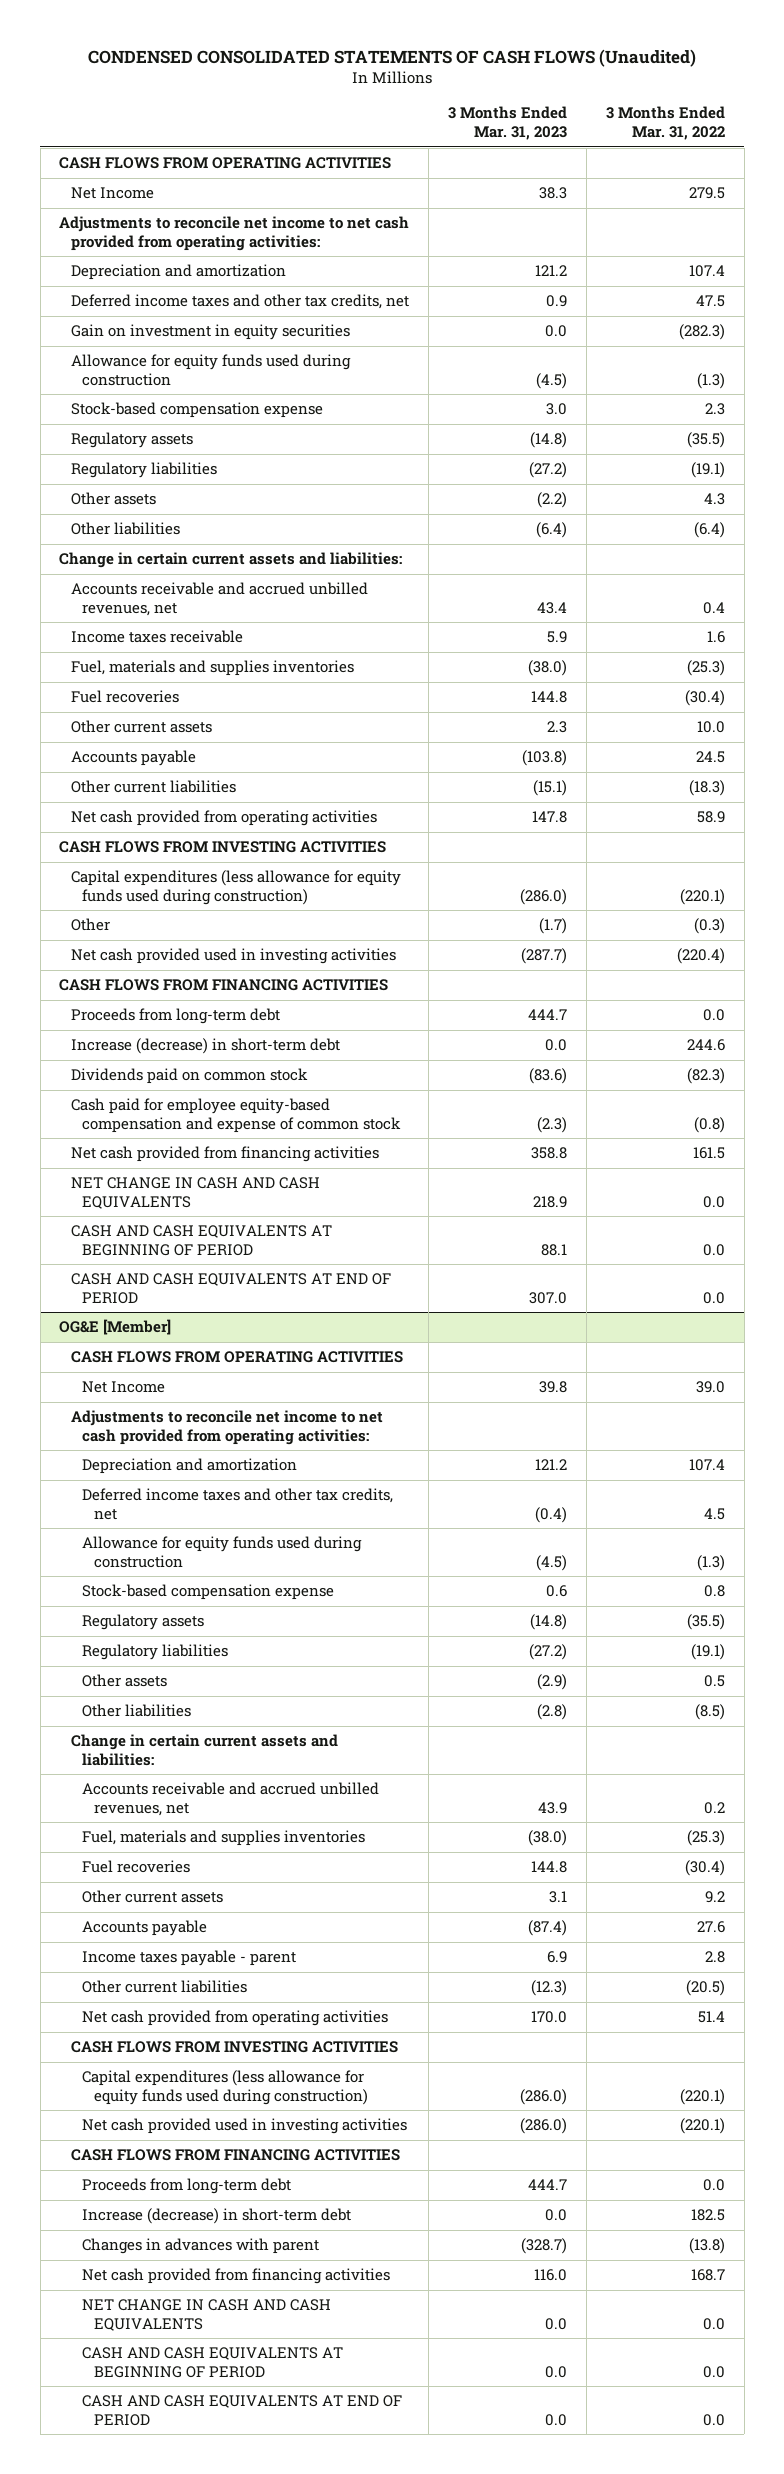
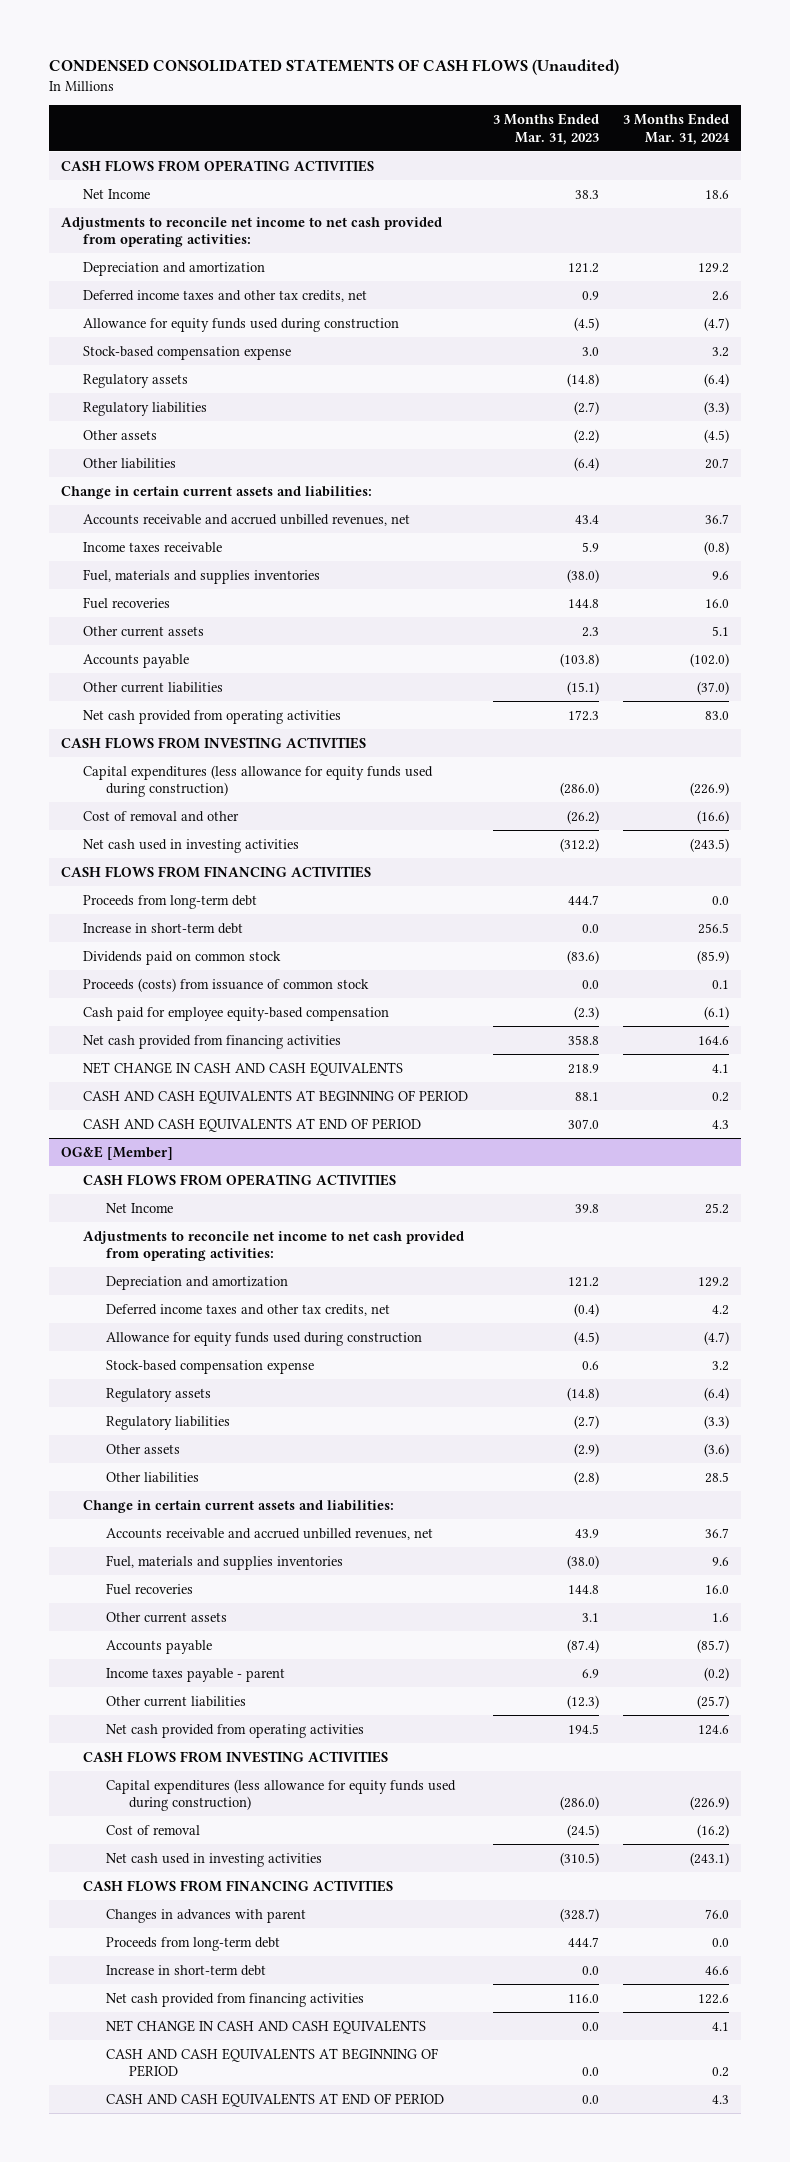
- | 3 Months Ended Mar. 31, 2023 | 3 Months Ended Mar. 31, 2022
+ | 3 Months Ended Mar. 31, 2023 | 3 Months Ended Mar. 31, 2024
- Gain on investment in equity securities | 0.0 | (282.3)
- Regulatory liabilities | (27.2) | (19.1)
+ Regulatory liabilities | (2.7) | (3.3)
- Net cash provided from operating activities | 147.8 | 58.9
+ Net cash provided from operating activities | 172.3 | 83.0
- Other | (1.7) | (0.3)
- Net cash provided used in investing activities | (287.7) | (220.4)
+ Cost of removal and other | (26.2) | (16.6)
+ Net cash used in investing activities | (312.2) | (243.5)
- Increase (decrease) in short-term debt | 0.0 | 244.6
+ Increase in short-term debt | 0.0 | 256.5
- Cash paid for employee equity-based compensation and expense of common stock | (2.3) | (0.8)
+ Proceeds (costs) from issuance of common stock | 0.0 | 0.1
+ Cash paid for employee equity-based compensation | (2.3) | (6.1)
@ OG&E [Member]
- Regulatory liabilities | (27.2) | (19.1)
+ Regulatory liabilities | (2.7) | (3.3)
- Net cash provided from operating activities | 170.0 | 51.4
+ Net cash provided from operating activities | 194.5 | 124.6
- Net cash provided used in investing activities | (286.0) | (220.1)
+ Cost of removal | (24.5) | (16.2)
+ Net cash used in investing activities | (310.5) | (243.1)
- Increase (decrease) in short-term debt | 0.0 | 182.5
moved down: Proceeds from long-term debt | 444.7 | 0.0
+ Increase in short-term debt | 0.0 | 46.6

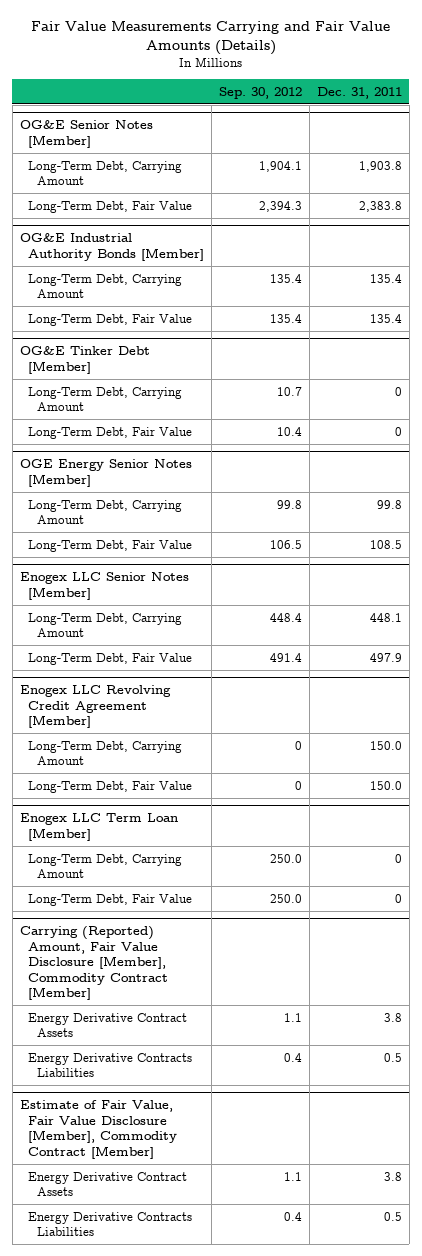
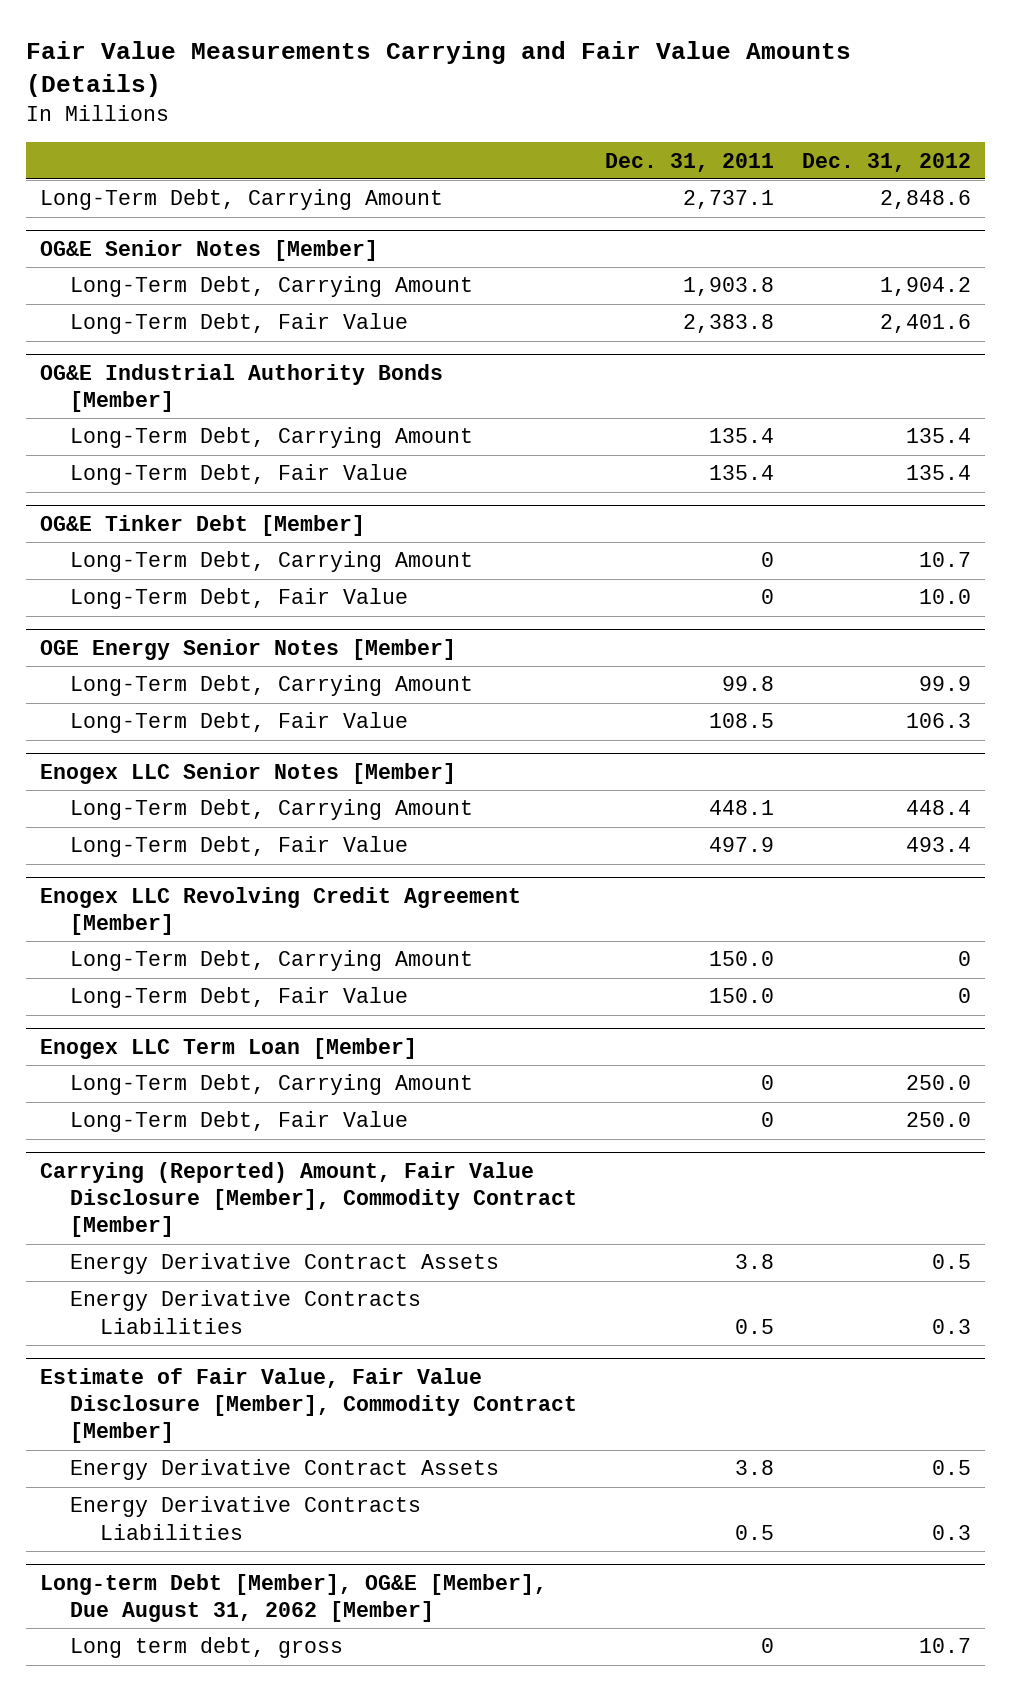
- | Sep. 30, 2012 | Dec. 31, 2011
+ | Dec. 31, 2011 | Dec. 31, 2012
+ Long-Term Debt, Carrying Amount | 2,737.1 | 2,848.6
+ Long-term Debt [Member], OG&E [Member], Due August 31, 2062 [Member]
+ Long term debt, gross | 0 | 10.7

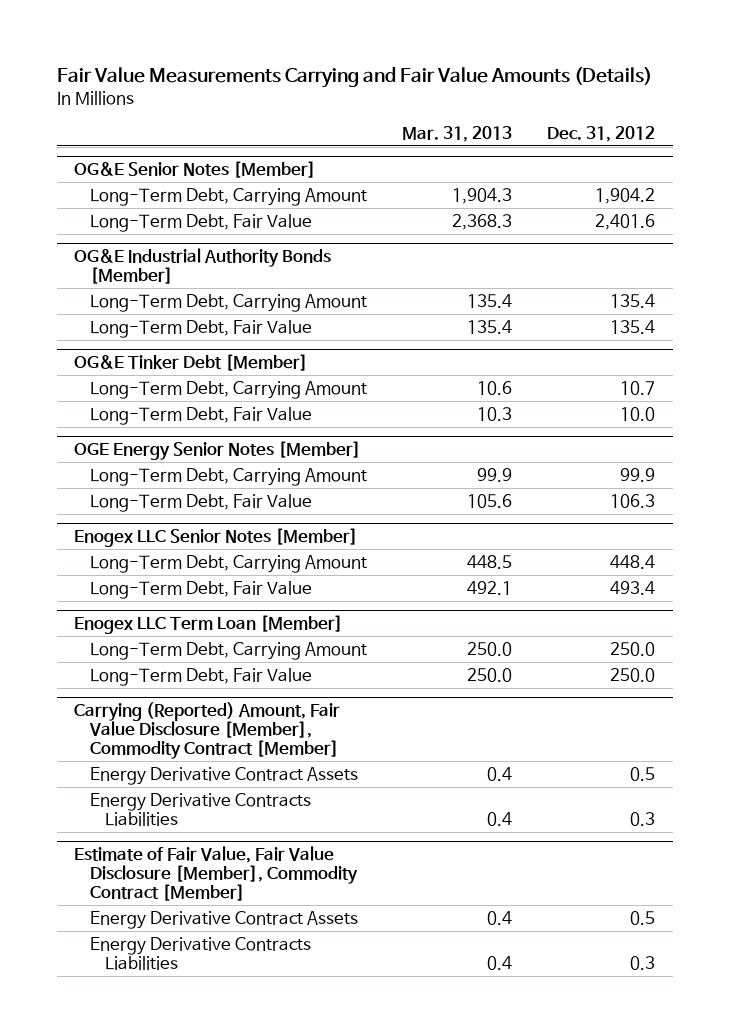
- | Dec. 31, 2011 | Dec. 31, 2012
+ | Mar. 31, 2013 | Dec. 31, 2012
- Long-Term Debt, Carrying Amount | 2,737.1 | 2,848.6
- Enogex LLC Revolving Credit Agreement [Member]
- Long-Term Debt, Carrying Amount | 150.0 | 0
- Long-Term Debt, Fair Value | 150.0 | 0
- Long-term Debt [Member], OG&E [Member], Due August 31, 2062 [Member]
- Long term debt, gross | 0 | 10.7

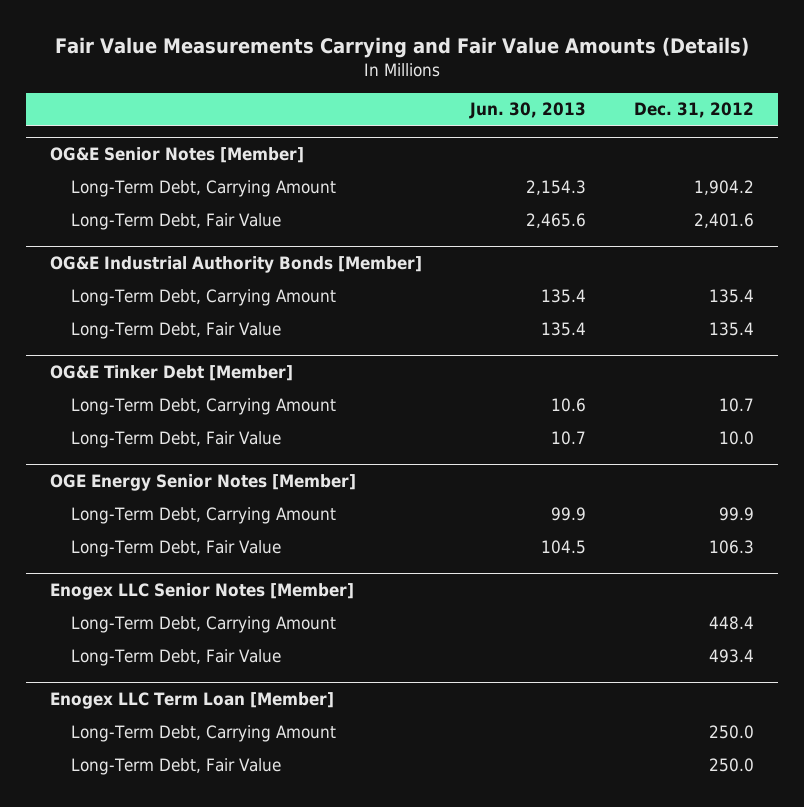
- | Mar. 31, 2013 | Dec. 31, 2012
+ | Jun. 30, 2013 | Dec. 31, 2012
- Carrying (Reported) Amount, Fair Value Disclosure [Member], Commodity Contract [Member]
- Energy Derivative Contract Assets | 0.4 | 0.5
- Energy Derivative Contracts Liabilities | 0.4 | 0.3
- Estimate of Fair Value, Fair Value Disclosure [Member], Commodity Contract [Member]
- Energy Derivative Contract Assets | 0.4 | 0.5
- Energy Derivative Contracts Liabilities | 0.4 | 0.3

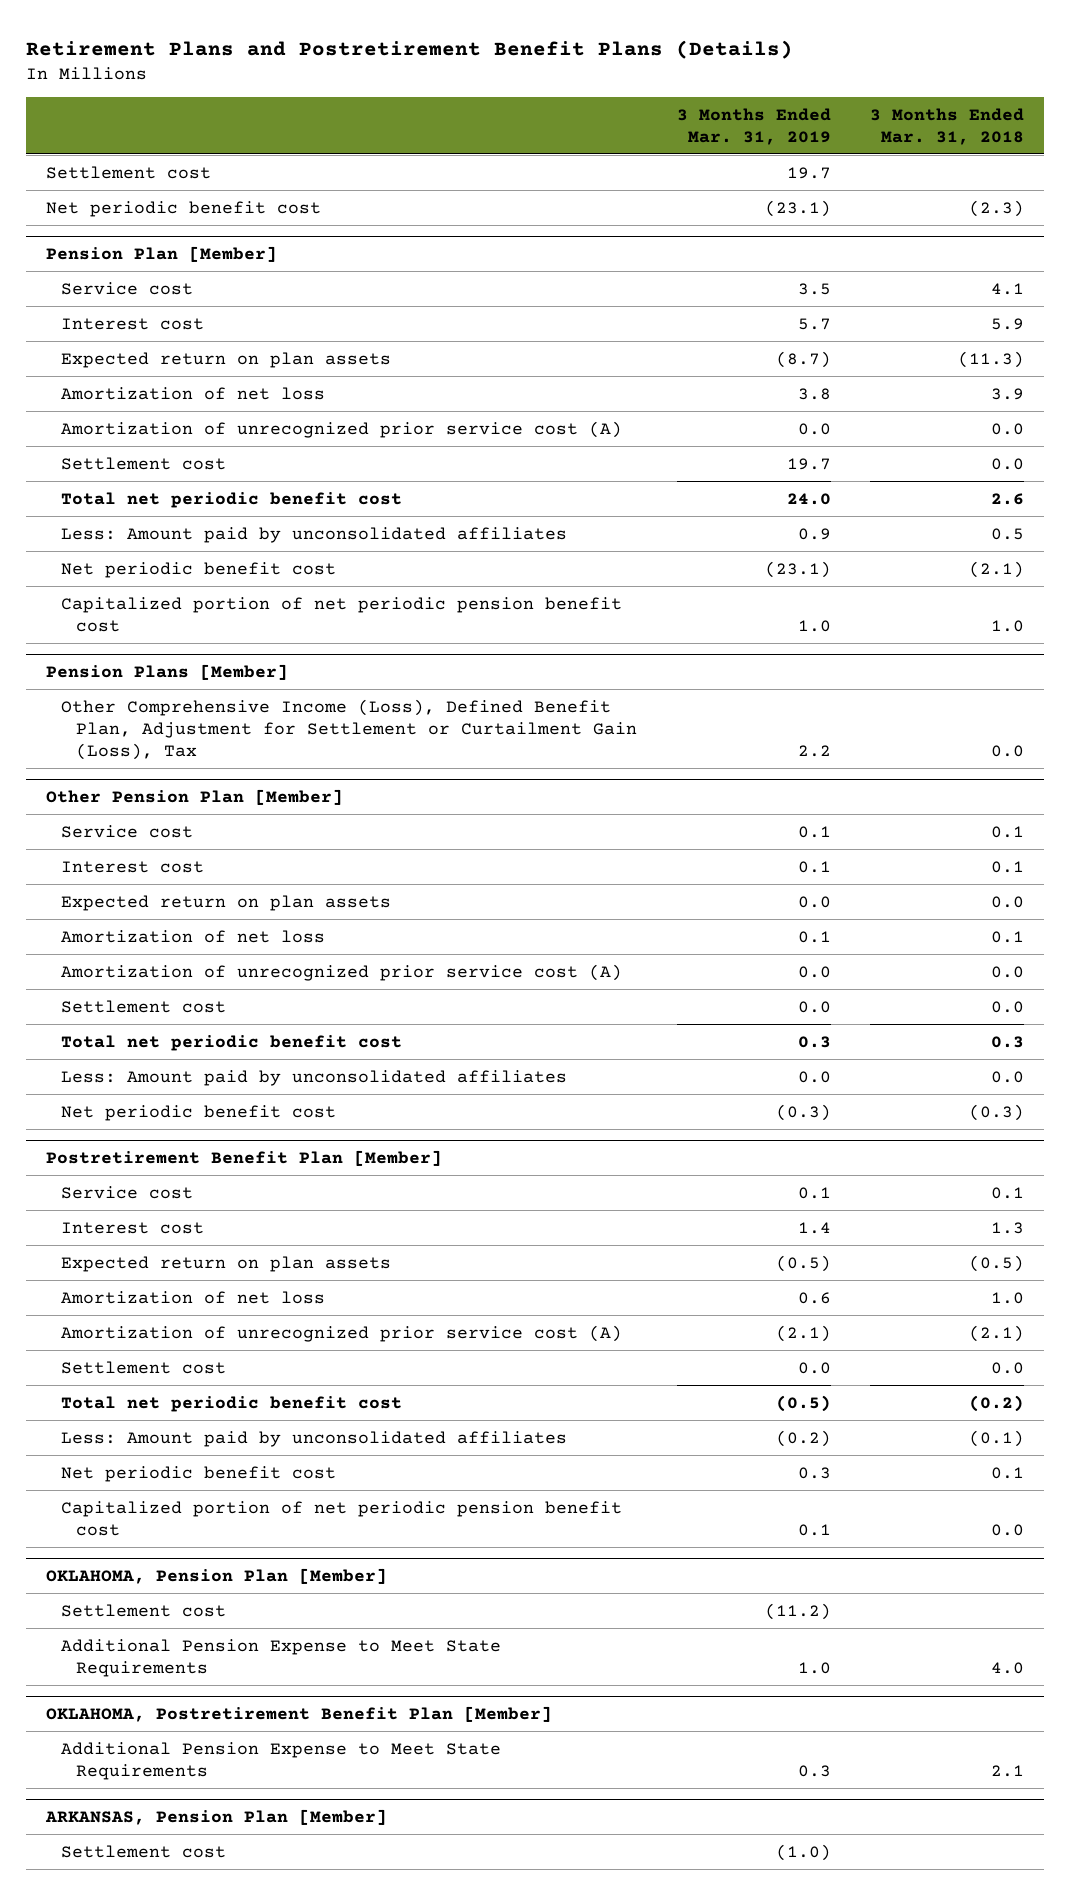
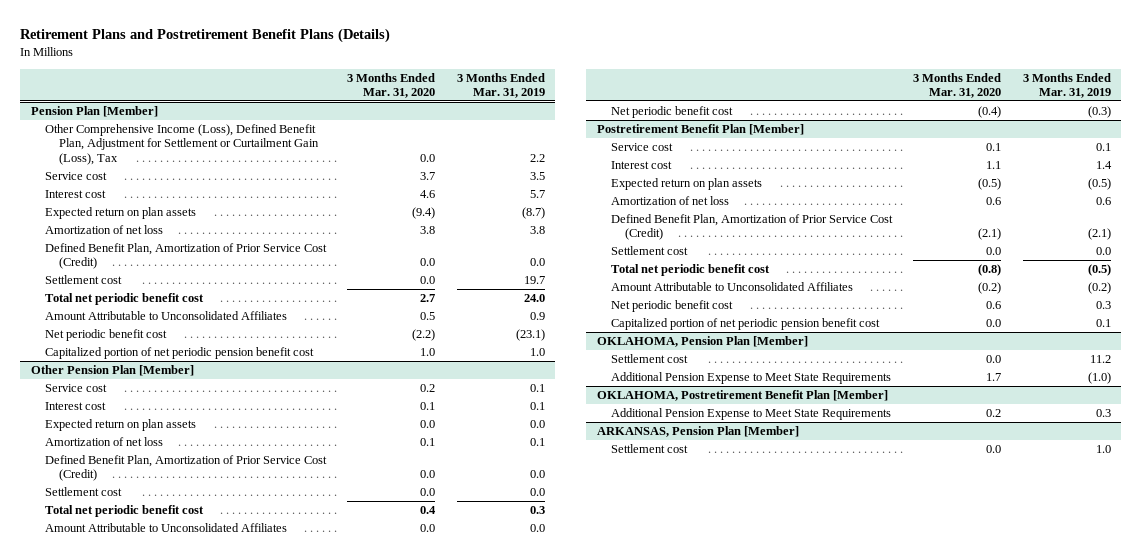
- | 3 Months Ended Mar. 31, 2019 | 3 Months Ended Mar. 31, 2018
+ | 3 Months Ended Mar. 31, 2020 | 3 Months Ended Mar. 31, 2019
- Settlement cost | 19.7 |
- Net periodic benefit cost | (23.1) | (2.3)
@ Pension Plan [Member]
+ Other Comprehensive Income (Loss), Defined Benefit Plan, Adjustment for Settlement or Curtailment Gain (Loss), Tax | 0.0 | 2.2
- Amortization of unrecognized prior service cost (A) | 0.0 | 0.0
+ Defined Benefit Plan, Amortization of Prior Service Cost (Credit) | 0.0 | 0.0
- Less: Amount paid by unconsolidated affiliates | 0.9 | 0.5
+ Amount Attributable to Unconsolidated Affiliates | 0.5 | 0.9
- Pension Plans [Member]
- Other Comprehensive Income (Loss), Defined Benefit Plan, Adjustment for Settlement or Curtailment Gain (Loss), Tax | 2.2 | 0.0
@ Other Pension Plan [Member]
- Amortization of unrecognized prior service cost (A) | 0.0 | 0.0
+ Defined Benefit Plan, Amortization of Prior Service Cost (Credit) | 0.0 | 0.0
- Less: Amount paid by unconsolidated affiliates | 0.0 | 0.0
+ Amount Attributable to Unconsolidated Affiliates | 0.0 | 0.0
@ Postretirement Benefit Plan [Member]
- Amortization of unrecognized prior service cost (A) | (2.1) | (2.1)
+ Defined Benefit Plan, Amortization of Prior Service Cost (Credit) | (2.1) | (2.1)
- Less: Amount paid by unconsolidated affiliates | (0.2) | (0.1)
+ Amount Attributable to Unconsolidated Affiliates | (0.2) | (0.2)
@ OKLAHOMA, Pension Plan [Member]
- Settlement cost | (11.2) |
- Additional Pension Expense to Meet State Requirements | 1.0 | 4.0
+ Settlement cost | 0.0 | 11.2
+ Additional Pension Expense to Meet State Requirements | 1.7 | (1.0)
@ ARKANSAS, Pension Plan [Member]
- Settlement cost | (1.0) |
+ Settlement cost | 0.0 | 1.0

